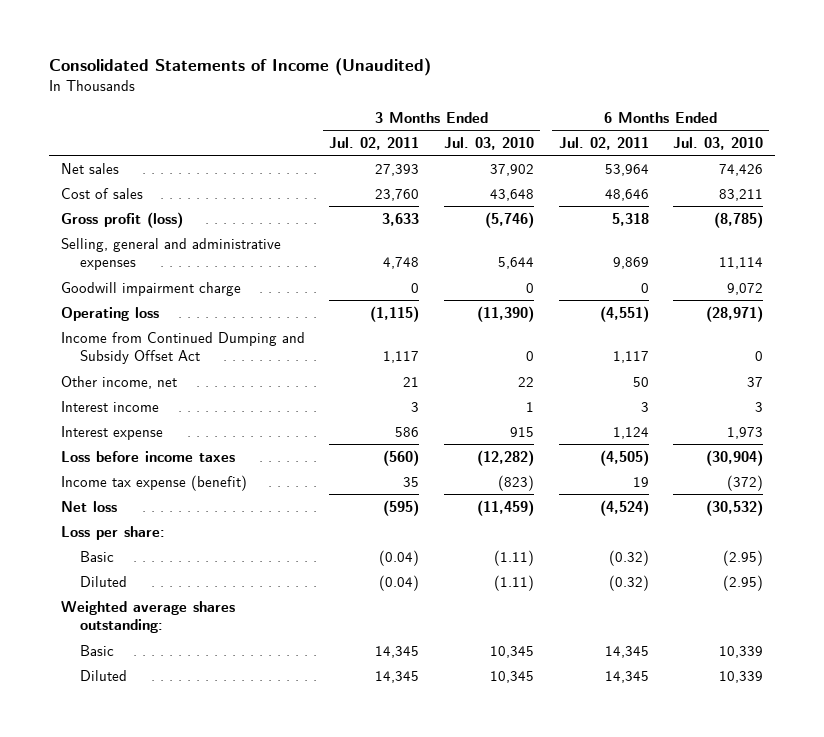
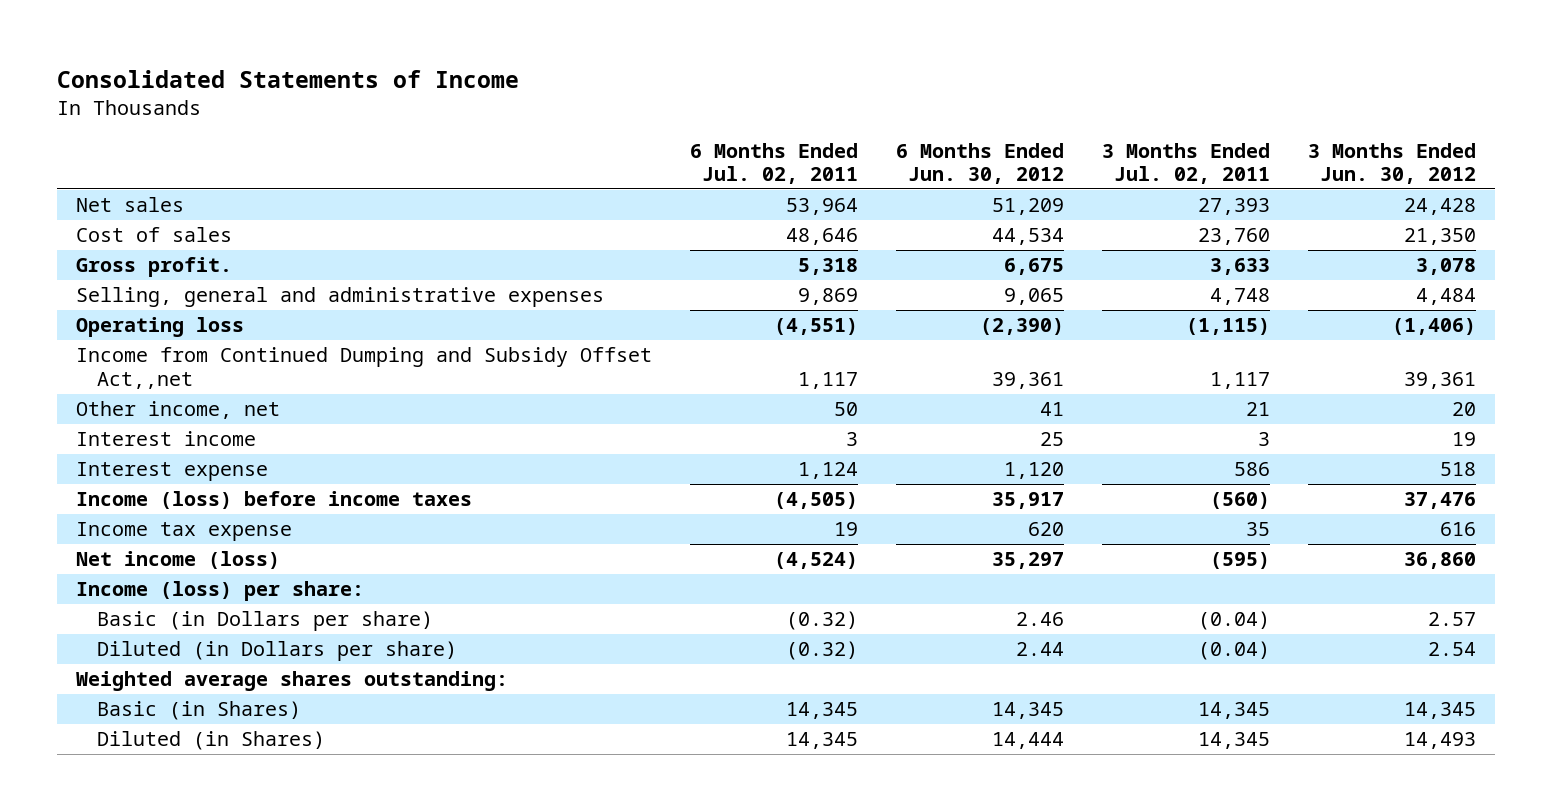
- Consolidated Statements of Income (Unaudited)
+ Consolidated Statements of Income
- | 3 Months Ended Jul. 02, 2011 | 3 Months Ended Jul. 03, 2010 | 6 Months Ended Jul. 02, 2011 | 6 Months Ended Jul. 03, 2010
+ | 6 Months Ended Jul. 02, 2011 | 6 Months Ended Jun. 30, 2012 | 3 Months Ended Jul. 02, 2011 | 3 Months Ended Jun. 30, 2012
- Gross profit (loss) | 3,633 | (5,746) | 5,318 | (8,785)
+ Gross profit. | 5,318 | 6,675 | 3,633 | 3,078
- Goodwill impairment charge | 0 | 0 | 0 | 9,072
- Income from Continued Dumping and Subsidy Offset Act | 1,117 | 0 | 1,117 | 0
+ Income from Continued Dumping and Subsidy Offset Act,,net | 1,117 | 39,361 | 1,117 | 39,361
- Loss before income taxes | (560) | (12,282) | (4,505) | (30,904)
- Income tax expense (benefit) | 35 | (823) | 19 | (372)
- Net loss | (595) | (11,459) | (4,524) | (30,532)
- Loss per share:
- Basic | (0.04) | (1.11) | (0.32) | (2.95)
- Diluted | (0.04) | (1.11) | (0.32) | (2.95)
+ Income (loss) before income taxes | (4,505) | 35,917 | (560) | 37,476
+ Income tax expense | 19 | 620 | 35 | 616
+ Net income (loss) | (4,524) | 35,297 | (595) | 36,860
+ Income (loss) per share:
+ Basic (in Dollars per share) | (0.32) | 2.46 | (0.04) | 2.57
+ Diluted (in Dollars per share) | (0.32) | 2.44 | (0.04) | 2.54
- Basic | 14,345 | 10,345 | 14,345 | 10,339
- Diluted | 14,345 | 10,345 | 14,345 | 10,339
+ Basic (in Shares) | 14,345 | 14,345 | 14,345 | 14,345
+ Diluted (in Shares) | 14,345 | 14,444 | 14,345 | 14,493

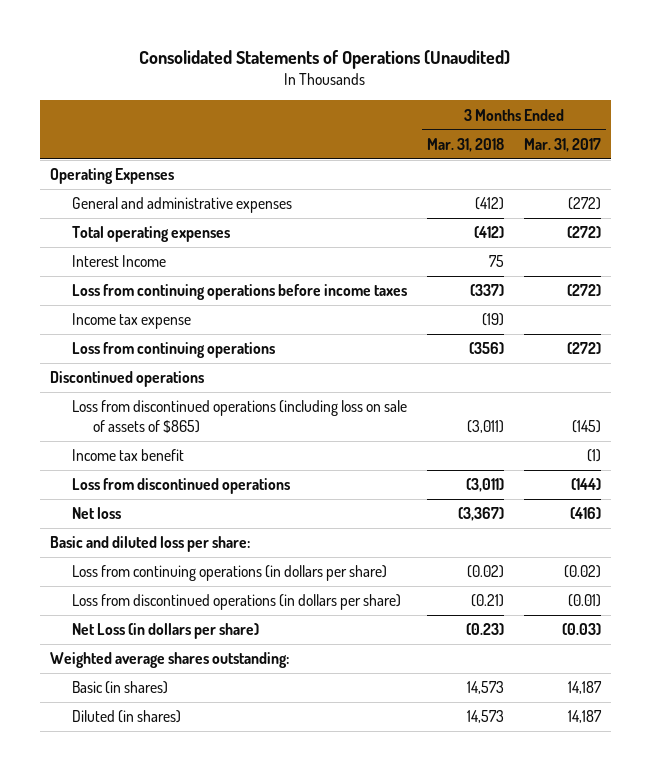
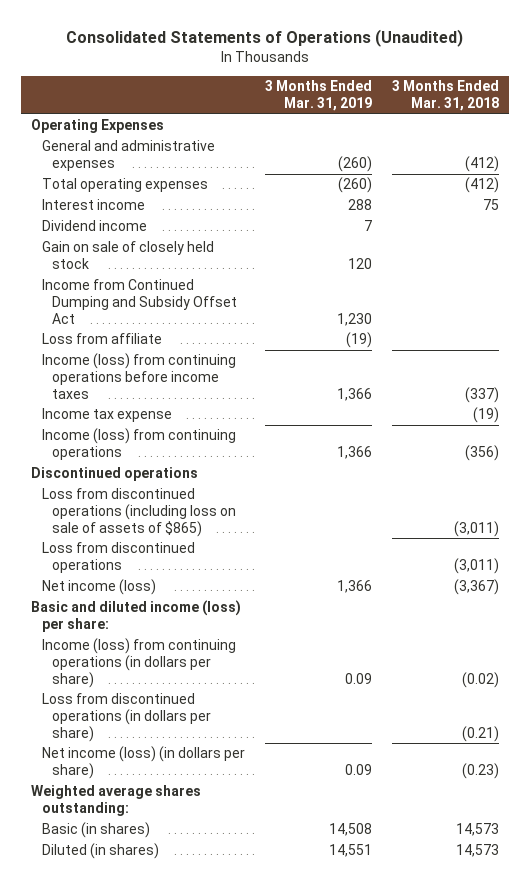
- | 3 Months Ended Mar. 31, 2018 | 3 Months Ended Mar. 31, 2017
+ | 3 Months Ended Mar. 31, 2019 | 3 Months Ended Mar. 31, 2018
- Interest Income | 75 |
- Loss from continuing operations before income taxes | (337) | (272)
+ Interest income | 288 | 75
+ Dividend income | 7 |
+ Gain on sale of closely held stock | 120 |
+ Income from Continued Dumping and Subsidy Offset Act | 1,230 |
+ Loss from affiliate | (19) |
+ Income (loss) from continuing operations before income taxes | 1,366 | (337)
- Loss from continuing operations | (356) | (272)
+ Income (loss) from continuing operations | 1,366 | (356)
- Income tax benefit | | (1)
- Net loss | (3,367) | (416)
- Basic and diluted loss per share:
- Loss from continuing operations (in dollars per share) | (0.02) | (0.02)
+ Net income (loss) | 1,366 | (3,367)
+ Basic and diluted income (loss) per share:
+ Income (loss) from continuing operations (in dollars per share) | 0.09 | (0.02)
- Net Loss (in dollars per share) | (0.23) | (0.03)
+ Net income (loss) (in dollars per share) | 0.09 | (0.23)

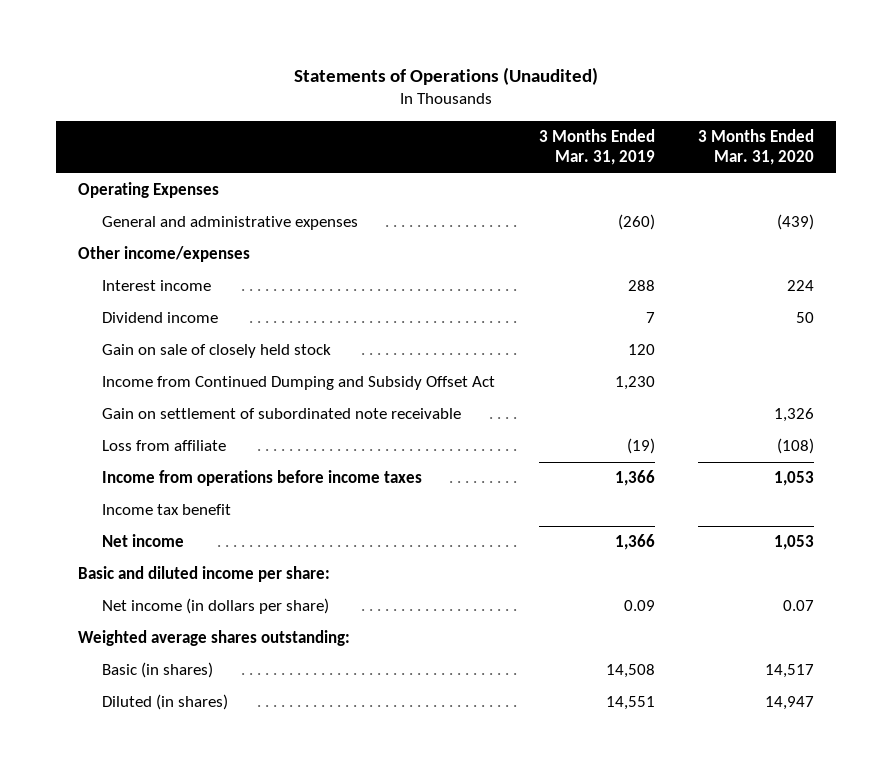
- Consolidated Statements of Operations (Unaudited)
+ Statements of Operations (Unaudited)
- | 3 Months Ended Mar. 31, 2019 | 3 Months Ended Mar. 31, 2018
+ | 3 Months Ended Mar. 31, 2019 | 3 Months Ended Mar. 31, 2020
- Total operating expenses | (260) | (412)
+ Other income/expenses
+ Gain on settlement of subordinated note receivable | | 1,326
- Income (loss) from continuing operations before income taxes | 1,366 | (337)
- Income tax expense | | (19)
- Income (loss) from continuing operations | 1,366 | (356)
- Discontinued operations
- Loss from discontinued operations (including loss on sale of assets of $865) | | (3,011)
- Loss from discontinued operations | | (3,011)
- Net income (loss) | 1,366 | (3,367)
- Basic and diluted income (loss) per share:
- Income (loss) from continuing operations (in dollars per share) | 0.09 | (0.02)
- Loss from discontinued operations (in dollars per share) | | (0.21)
- Net income (loss) (in dollars per share) | 0.09 | (0.23)
+ Income from operations before income taxes | 1,366 | 1,053
+ Income tax benefit
+ Net income | 1,366 | 1,053
+ Basic and diluted income per share:
+ Net income (in dollars per share) | 0.09 | 0.07

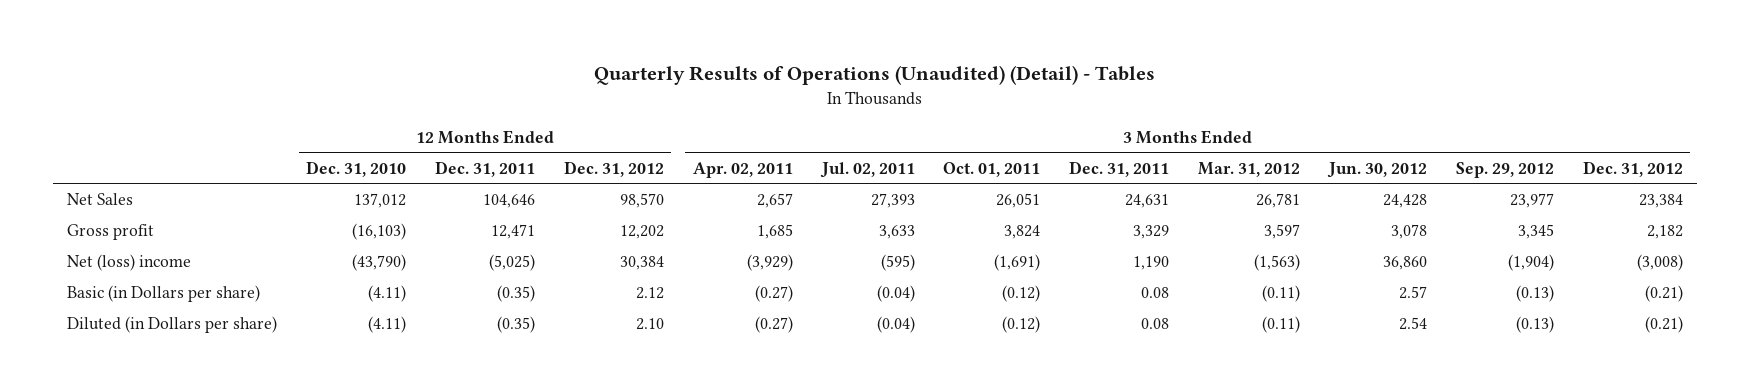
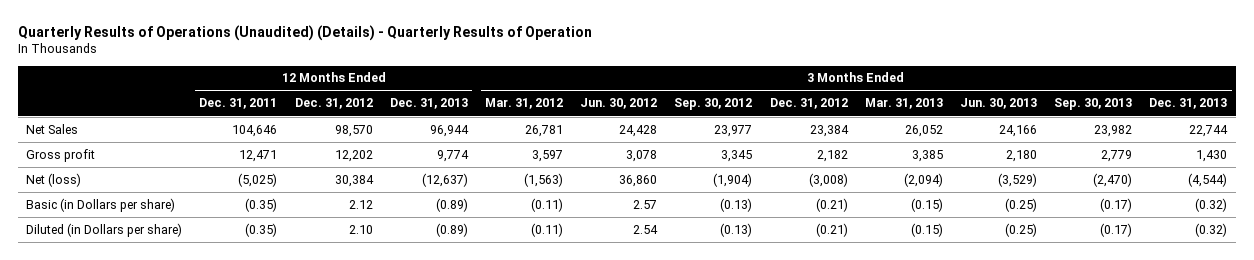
- Quarterly Results of Operations (Unaudited) (Detail) - Tables
+ Quarterly Results of Operations (Unaudited) (Details) - Quarterly Results of Operation
- | 12 Months Ended Dec. 31, 2010 | 12 Months Ended Dec. 31, 2011 | 12 Months Ended Dec. 31, 2012 | 3 Months Ended Apr. 02, 2011 | 3 Months Ended Jul. 02, 2011 | 3 Months Ended Oct. 01, 2011 | 3 Months Ended Dec. 31, 2011 | 3 Months Ended Mar. 31, 2012 | 3 Months Ended Jun. 30, 2012 | 3 Months Ended Sep. 29, 2012 | 3 Months Ended Dec. 31, 2012
+ | 12 Months Ended Dec. 31, 2011 | 12 Months Ended Dec. 31, 2012 | 12 Months Ended Dec. 31, 2013 | 3 Months Ended Mar. 31, 2012 | 3 Months Ended Jun. 30, 2012 | 3 Months Ended Sep. 30, 2012 | 3 Months Ended Dec. 31, 2012 | 3 Months Ended Mar. 31, 2013 | 3 Months Ended Jun. 30, 2013 | 3 Months Ended Sep. 30, 2013 | 3 Months Ended Dec. 31, 2013
- Net (loss) income | (43,790) | (5,025) | 30,384 | (3,929) | (595) | (1,691) | 1,190 | (1,563) | 36,860 | (1,904) | (3,008)
+ Net (loss) | (5,025) | 30,384 | (12,637) | (1,563) | 36,860 | (1,904) | (3,008) | (2,094) | (3,529) | (2,470) | (4,544)

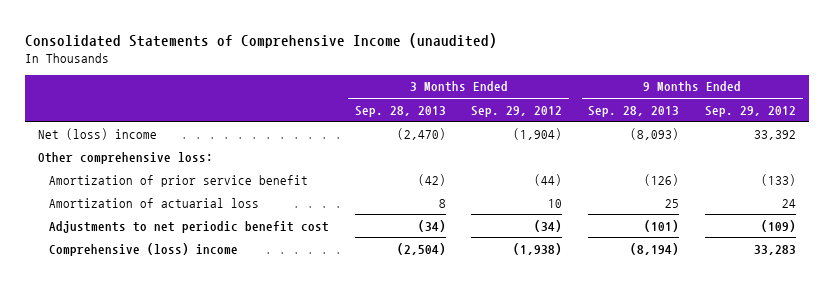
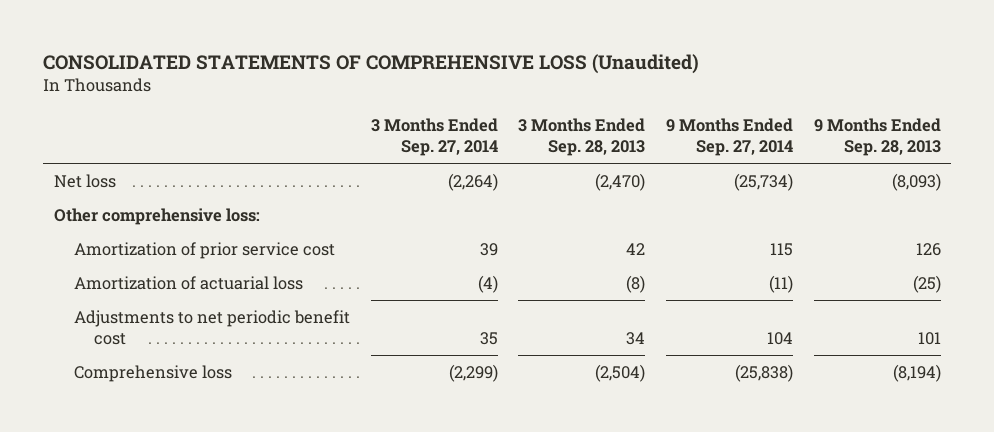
- Consolidated Statements of Comprehensive Income (unaudited)
+ CONSOLIDATED STATEMENTS OF COMPREHENSIVE LOSS (Unaudited)
- | 3 Months Ended Sep. 28, 2013 | 3 Months Ended Sep. 29, 2012 | 9 Months Ended Sep. 28, 2013 | 9 Months Ended Sep. 29, 2012
+ | 3 Months Ended Sep. 27, 2014 | 3 Months Ended Sep. 28, 2013 | 9 Months Ended Sep. 27, 2014 | 9 Months Ended Sep. 28, 2013
- Net (loss) income | (2,470) | (1,904) | (8,093) | 33,392
+ Net loss | (2,264) | (2,470) | (25,734) | (8,093)
- Amortization of prior service benefit | (42) | (44) | (126) | (133)
- Amortization of actuarial loss | 8 | 10 | 25 | 24
- Adjustments to net periodic benefit cost | (34) | (34) | (101) | (109)
- Comprehensive (loss) income | (2,504) | (1,938) | (8,194) | 33,283
+ Amortization of prior service cost | 39 | 42 | 115 | 126
+ Amortization of actuarial loss | (4) | (8) | (11) | (25)
+ Adjustments to net periodic benefit cost | 35 | 34 | 104 | 101
+ Comprehensive loss | (2,299) | (2,504) | (25,838) | (8,194)

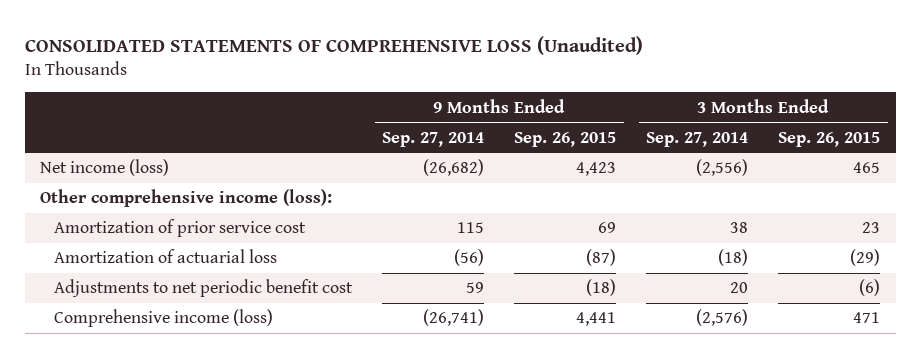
- | 3 Months Ended Sep. 27, 2014 | 3 Months Ended Sep. 28, 2013 | 9 Months Ended Sep. 27, 2014 | 9 Months Ended Sep. 28, 2013
+ | 9 Months Ended Sep. 27, 2014 | 9 Months Ended Sep. 26, 2015 | 3 Months Ended Sep. 27, 2014 | 3 Months Ended Sep. 26, 2015
- Net loss | (2,264) | (2,470) | (25,734) | (8,093)
- Other comprehensive loss:
- Amortization of prior service cost | 39 | 42 | 115 | 126
- Amortization of actuarial loss | (4) | (8) | (11) | (25)
- Adjustments to net periodic benefit cost | 35 | 34 | 104 | 101
- Comprehensive loss | (2,299) | (2,504) | (25,838) | (8,194)
+ Net income (loss) | (26,682) | 4,423 | (2,556) | 465
+ Other comprehensive income (loss):
+ Amortization of prior service cost | 115 | 69 | 38 | 23
+ Amortization of actuarial loss | (56) | (87) | (18) | (29)
+ Adjustments to net periodic benefit cost | 59 | (18) | 20 | (6)
+ Comprehensive income (loss) | (26,741) | 4,441 | (2,576) | 471

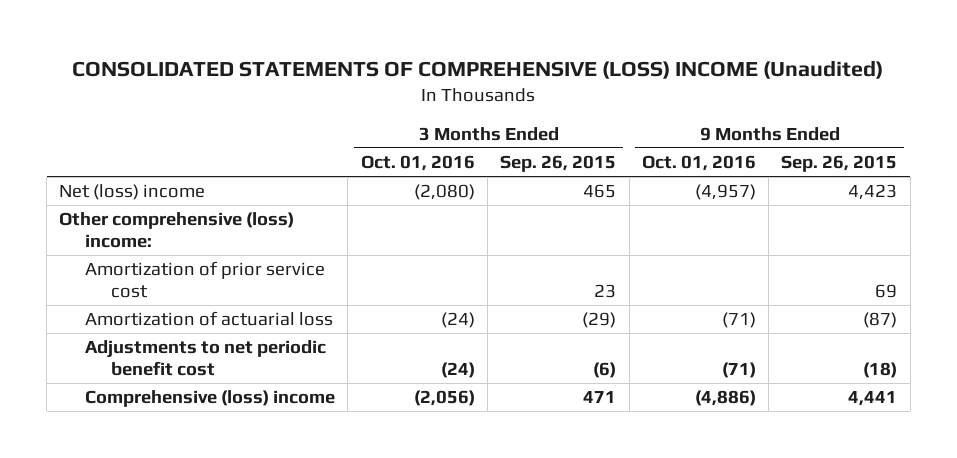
- CONSOLIDATED STATEMENTS OF COMPREHENSIVE LOSS (Unaudited)
+ CONSOLIDATED STATEMENTS OF COMPREHENSIVE (LOSS) INCOME (Unaudited)
- | 9 Months Ended Sep. 27, 2014 | 9 Months Ended Sep. 26, 2015 | 3 Months Ended Sep. 27, 2014 | 3 Months Ended Sep. 26, 2015
+ | 3 Months Ended Oct. 01, 2016 | 3 Months Ended Sep. 26, 2015 | 9 Months Ended Oct. 01, 2016 | 9 Months Ended Sep. 26, 2015
- Net income (loss) | (26,682) | 4,423 | (2,556) | 465
- Other comprehensive income (loss):
+ Net (loss) income | (2,080) | 465 | (4,957) | 4,423
+ Other comprehensive (loss) income:
- Comprehensive income (loss) | (26,741) | 4,441 | (2,576) | 471
+ Comprehensive (loss) income | (2,056) | 471 | (4,886) | 4,441

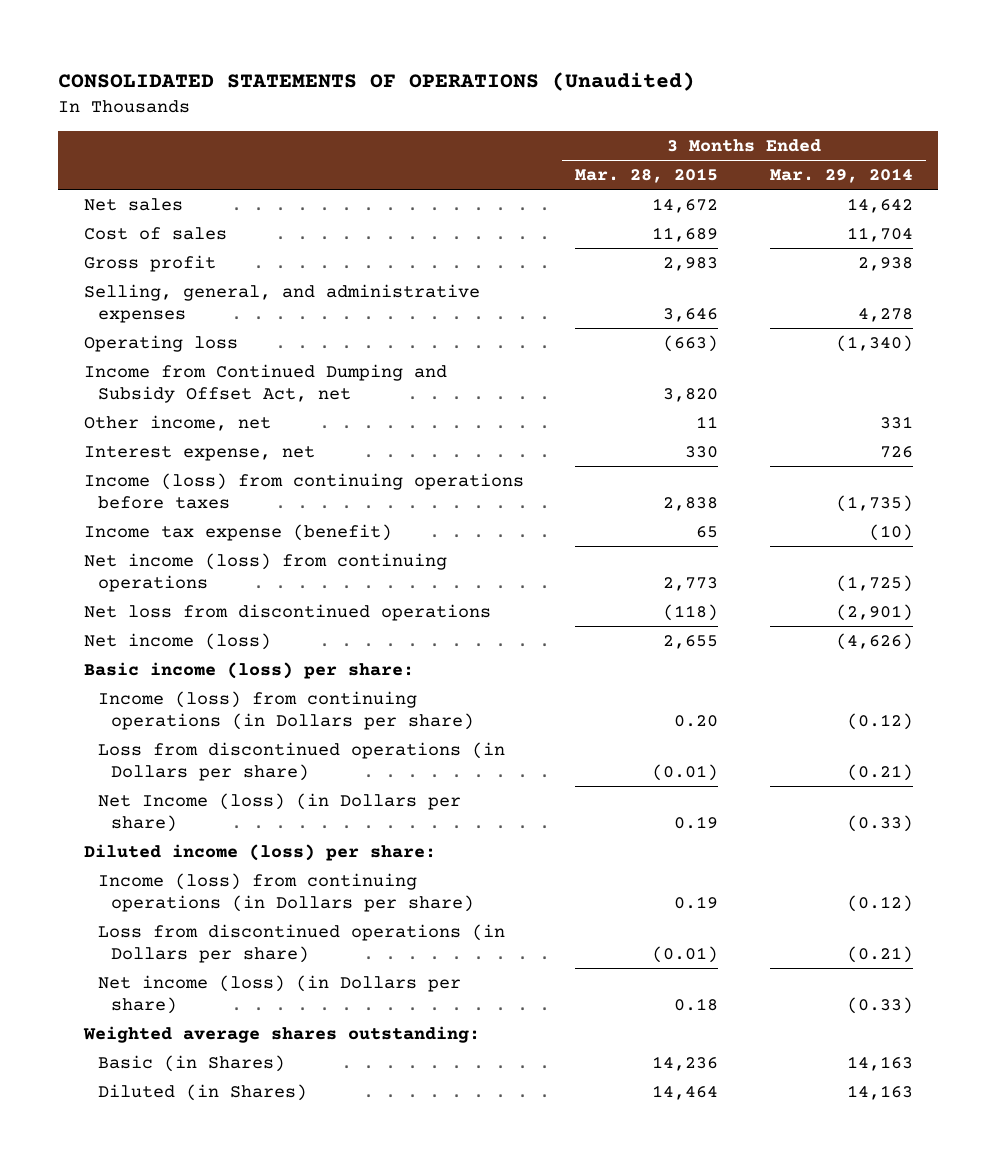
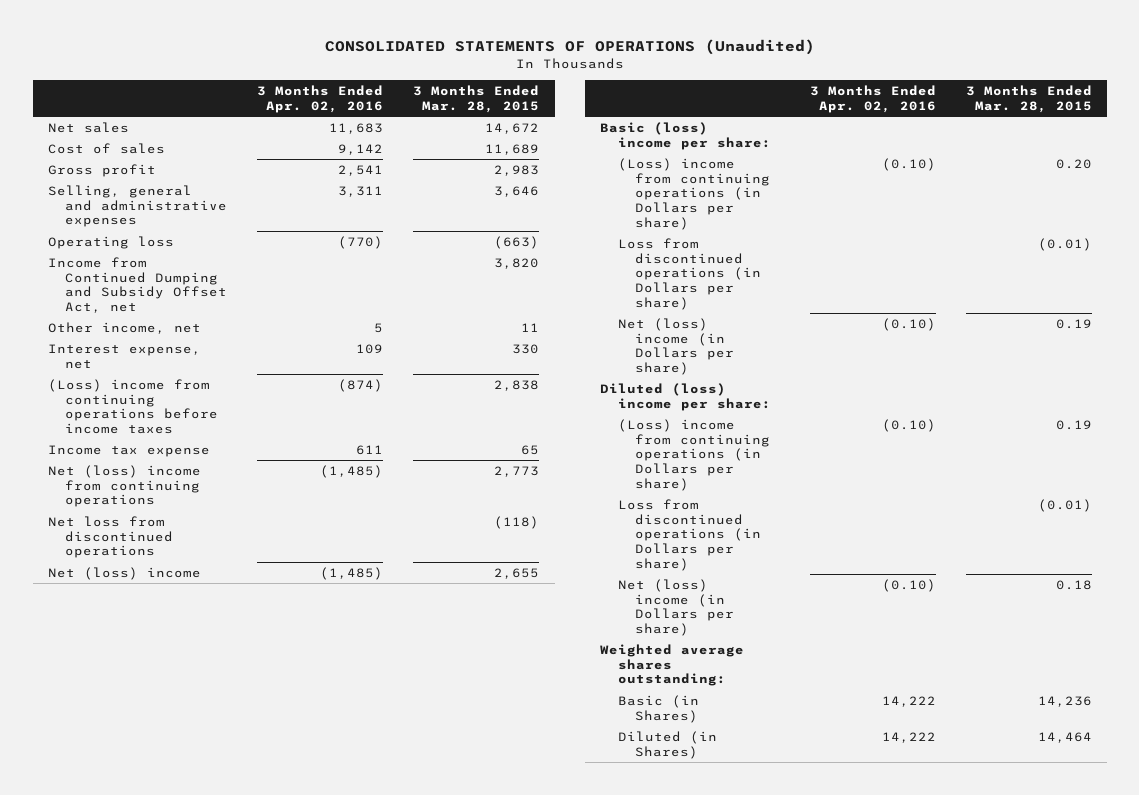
- | 3 Months Ended Mar. 28, 2015 | 3 Months Ended Mar. 29, 2014
+ | 3 Months Ended Apr. 02, 2016 | 3 Months Ended Mar. 28, 2015
- Selling, general, and administrative expenses | 3,646 | 4,278
+ Selling, general and administrative expenses | 3,311 | 3,646
- Income (loss) from continuing operations before taxes | 2,838 | (1,735)
- Income tax expense (benefit) | 65 | (10)
- Net income (loss) from continuing operations | 2,773 | (1,725)
+ (Loss) income from continuing operations before income taxes | (874) | 2,838
+ Income tax expense | 611 | 65
+ Net (loss) income from continuing operations | (1,485) | 2,773
- Net income (loss) | 2,655 | (4,626)
- Basic income (loss) per share:
- Income (loss) from continuing operations (in Dollars per share) | 0.20 | (0.12)
+ Net (loss) income | (1,485) | 2,655
+ Basic (loss) income per share:
+ (Loss) income from continuing operations (in Dollars per share) | (0.10) | 0.20
- Net Income (loss) (in Dollars per share) | 0.19 | (0.33)
- Diluted income (loss) per share:
- Income (loss) from continuing operations (in Dollars per share) | 0.19 | (0.12)
+ Net (loss) income (in Dollars per share) | (0.10) | 0.19
+ Diluted (loss) income per share:
+ (Loss) income from continuing operations (in Dollars per share) | (0.10) | 0.19
- Net income (loss) (in Dollars per share) | 0.18 | (0.33)
+ Net (loss) income (in Dollars per share) | (0.10) | 0.18

